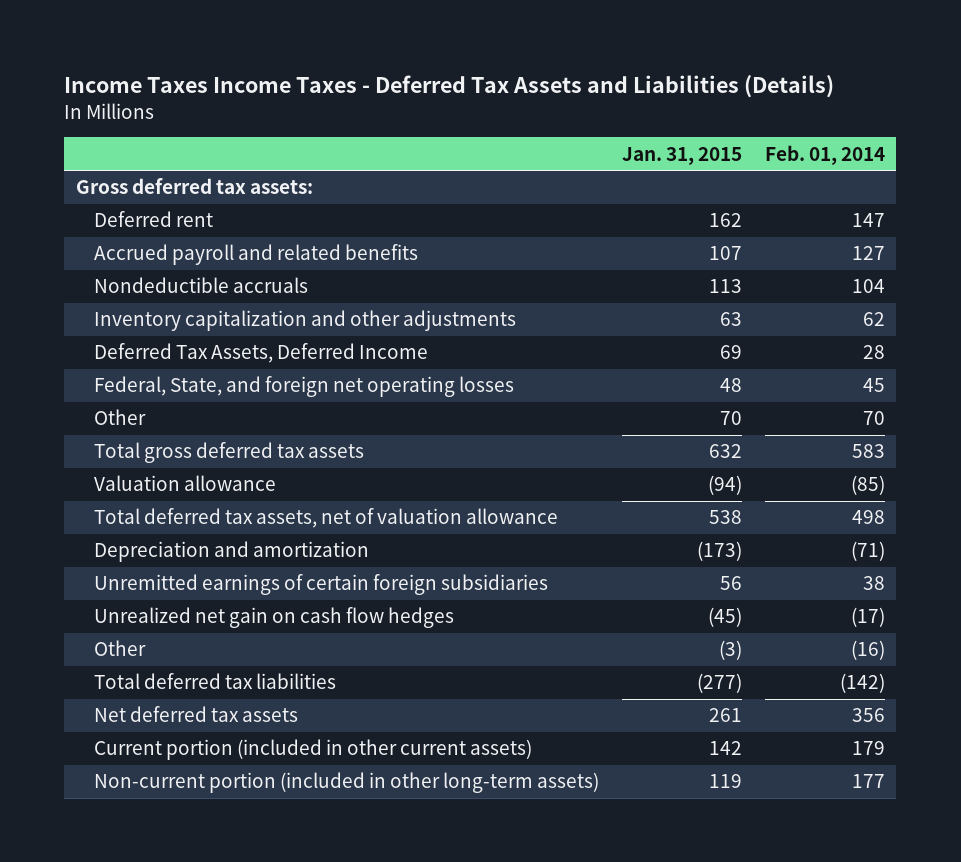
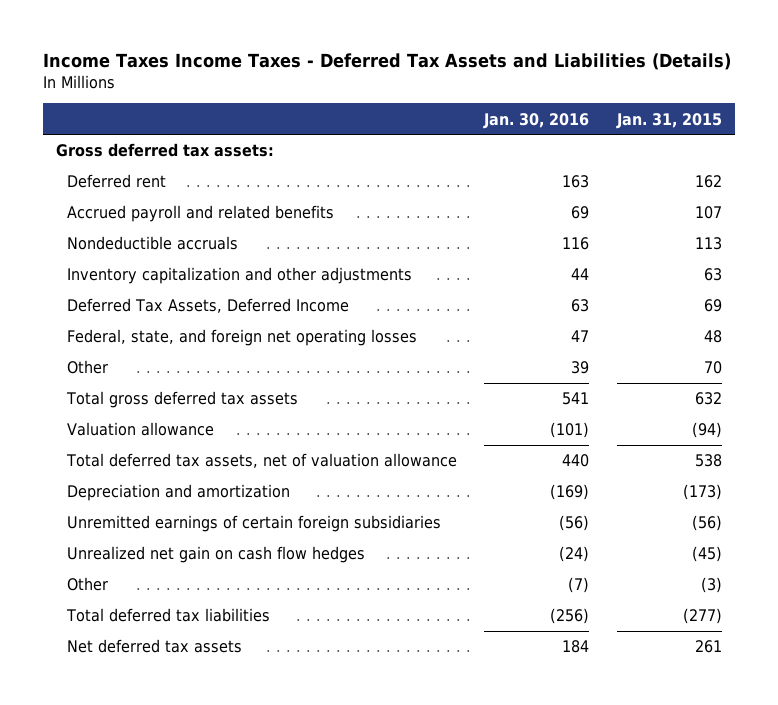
- | Jan. 31, 2015 | Feb. 01, 2014
+ | Jan. 30, 2016 | Jan. 31, 2015
- Federal, State, and foreign net operating losses | 48 | 45
+ Federal, state, and foreign net operating losses | 47 | 48
- Unremitted earnings of certain foreign subsidiaries | 56 | 38
+ Unremitted earnings of certain foreign subsidiaries | (56) | (56)
- Current portion (included in other current assets) | 142 | 179
- Non-current portion (included in other long-term assets) | 119 | 177

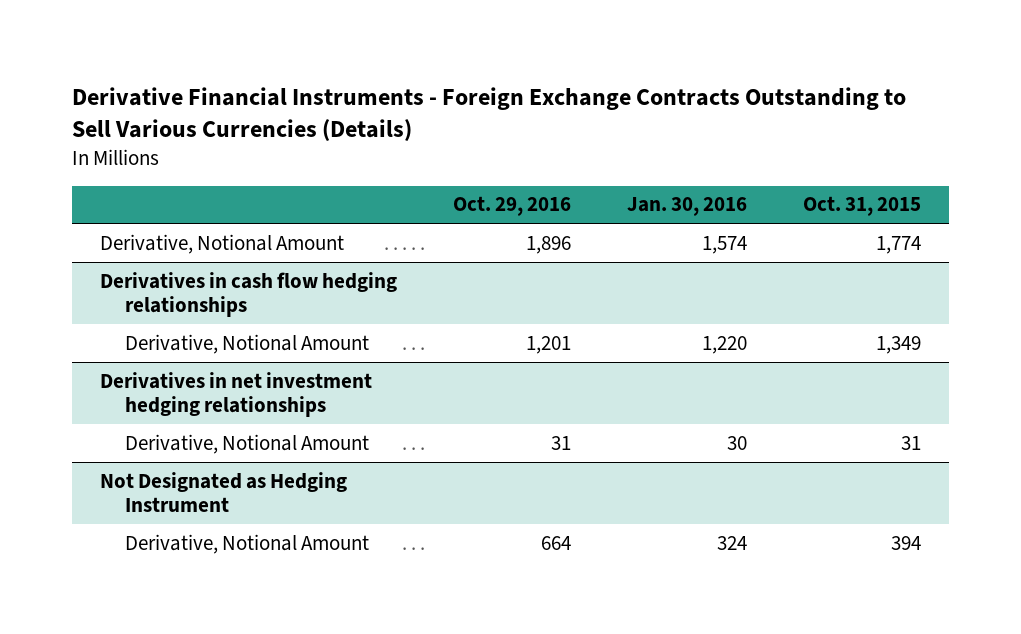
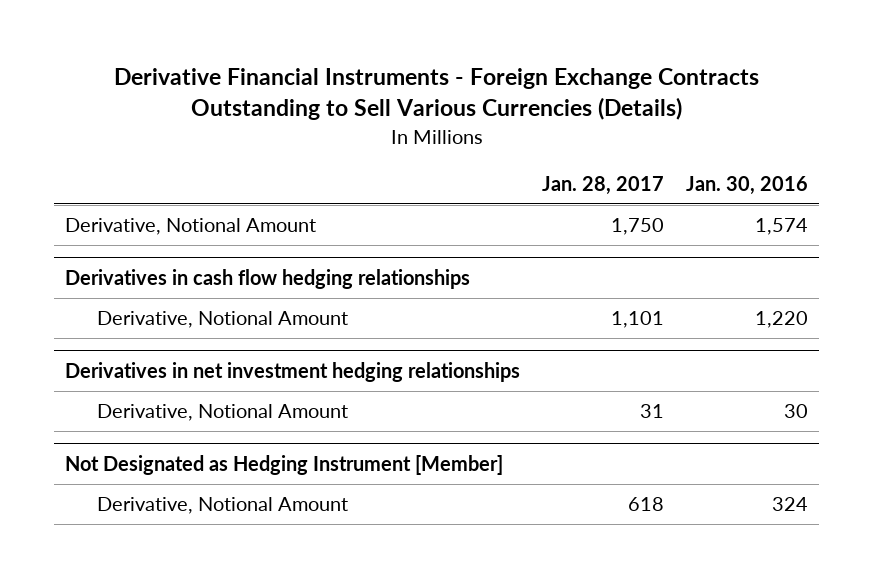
- | Oct. 29, 2016 | Jan. 30, 2016 | Oct. 31, 2015
+ | Jan. 28, 2017 | Jan. 30, 2016
- Not Designated as Hedging Instrument
+ Not Designated as Hedging Instrument [Member]

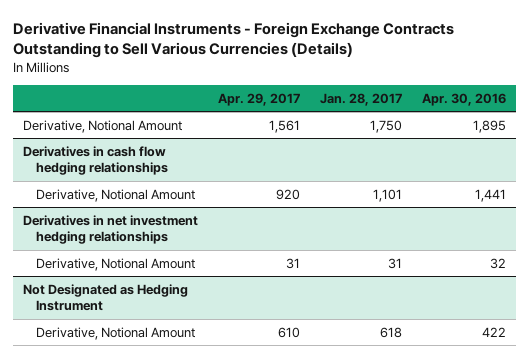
- | Jan. 28, 2017 | Jan. 30, 2016
+ | Apr. 29, 2017 | Jan. 28, 2017 | Apr. 30, 2016
- Not Designated as Hedging Instrument [Member]
+ Not Designated as Hedging Instrument

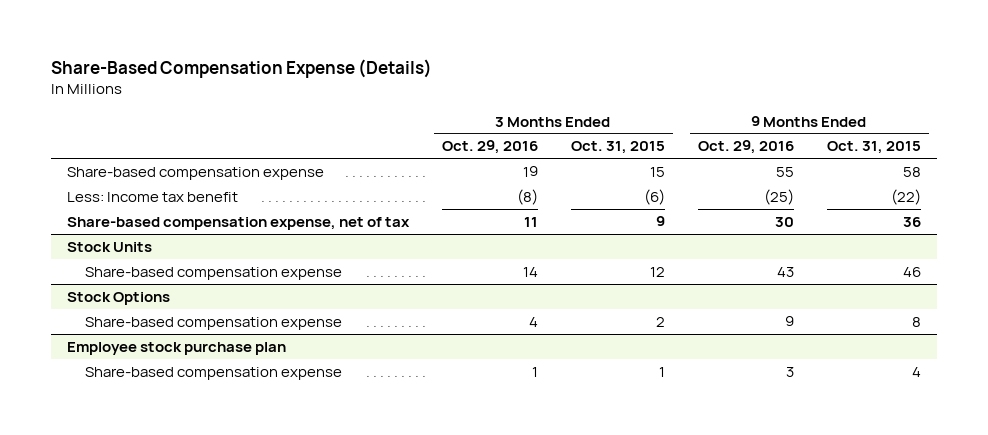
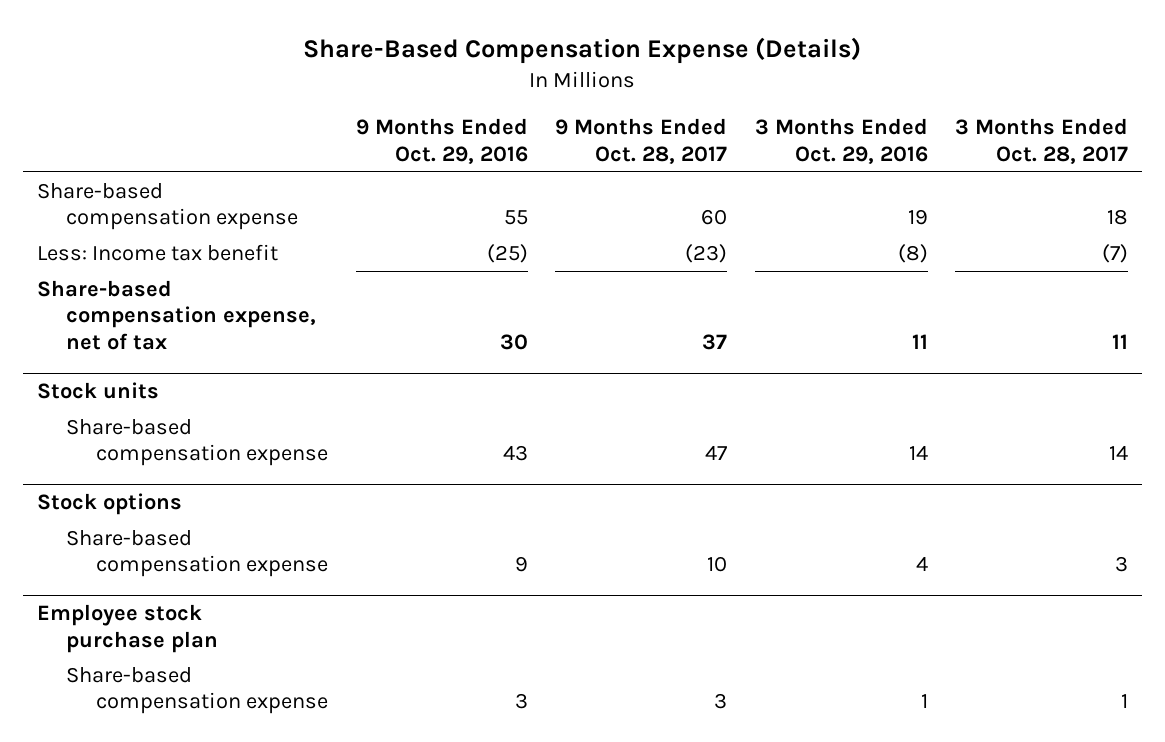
- | 3 Months Ended Oct. 29, 2016 | 3 Months Ended Oct. 31, 2015 | 9 Months Ended Oct. 29, 2016 | 9 Months Ended Oct. 31, 2015
+ | 9 Months Ended Oct. 29, 2016 | 9 Months Ended Oct. 28, 2017 | 3 Months Ended Oct. 29, 2016 | 3 Months Ended Oct. 28, 2017
- Stock Units
+ Stock units
- Stock Options
+ Stock options

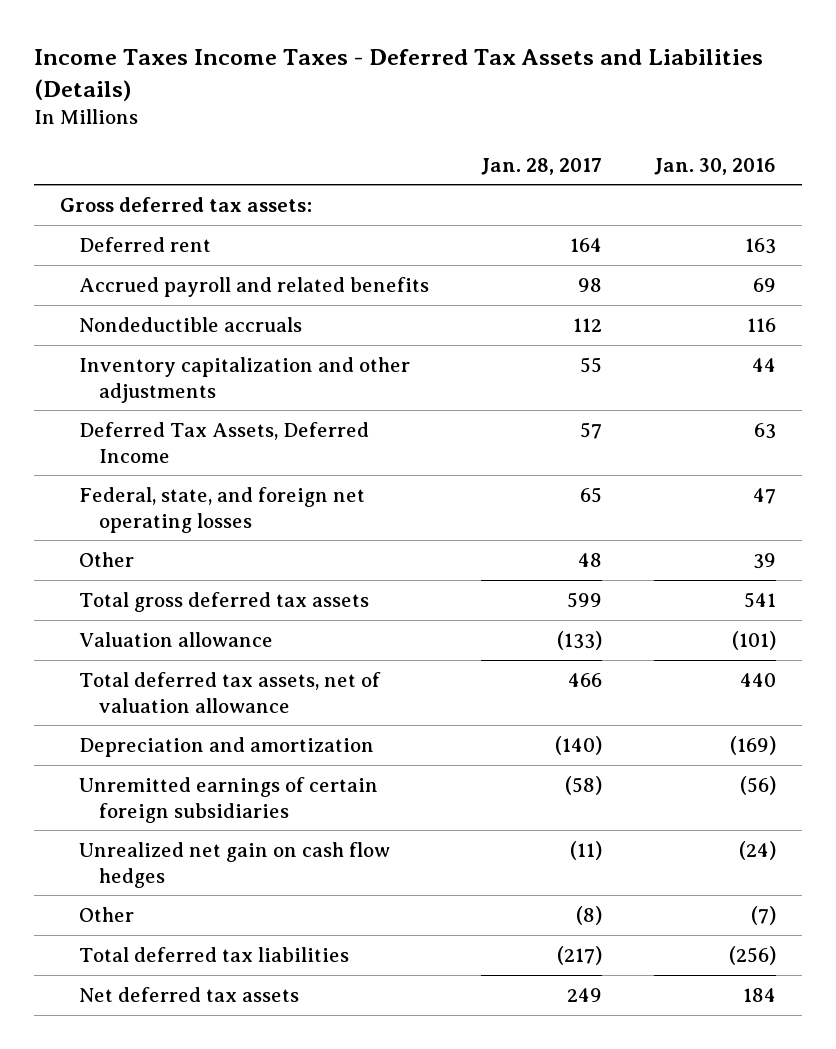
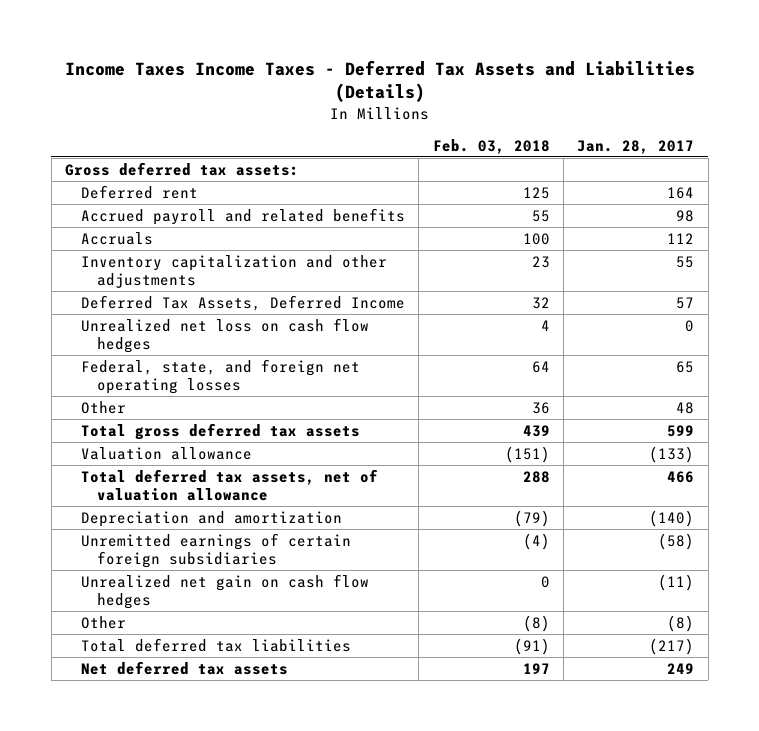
- | Jan. 28, 2017 | Jan. 30, 2016
+ | Feb. 03, 2018 | Jan. 28, 2017
- Nondeductible accruals | 112 | 116
+ Accruals | 100 | 112
+ Unrealized net loss on cash flow hedges | 4 | 0

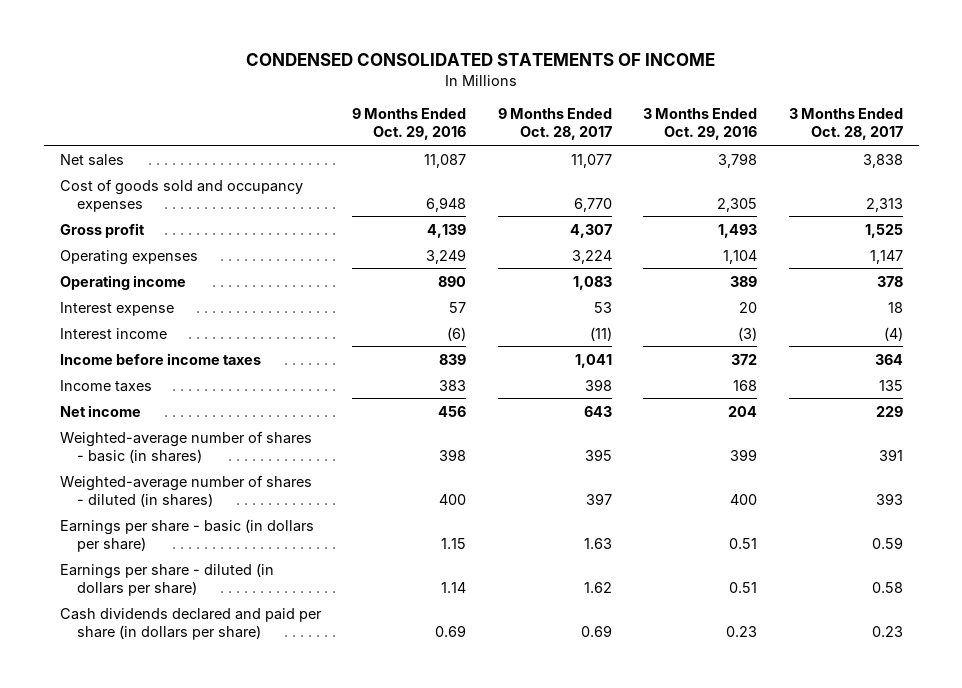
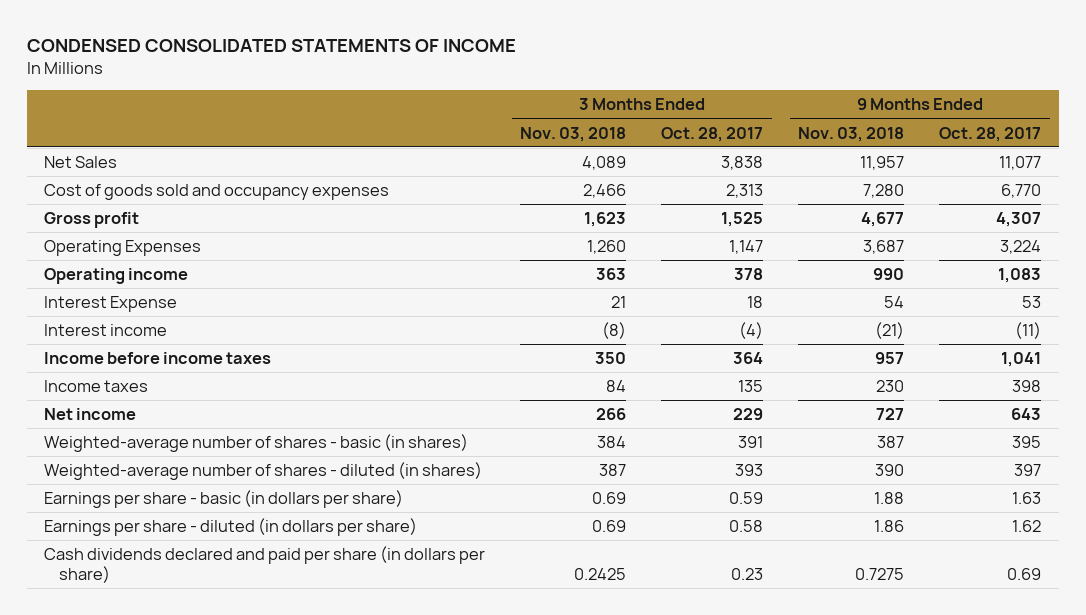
- | 9 Months Ended Oct. 29, 2016 | 9 Months Ended Oct. 28, 2017 | 3 Months Ended Oct. 29, 2016 | 3 Months Ended Oct. 28, 2017
+ | 3 Months Ended Nov. 03, 2018 | 3 Months Ended Oct. 28, 2017 | 9 Months Ended Nov. 03, 2018 | 9 Months Ended Oct. 28, 2017
- Net sales | 11,087 | 11,077 | 3,798 | 3,838
+ Net Sales | 4,089 | 3,838 | 11,957 | 11,077
- Operating expenses | 3,249 | 3,224 | 1,104 | 1,147
+ Operating Expenses | 1,260 | 1,147 | 3,687 | 3,224
- Interest expense | 57 | 53 | 20 | 18
+ Interest Expense | 21 | 18 | 54 | 53

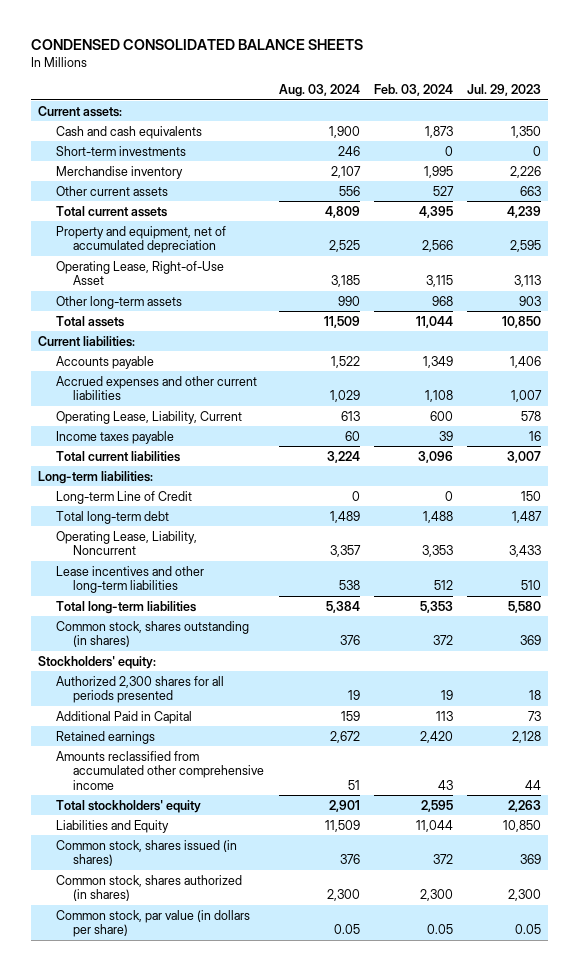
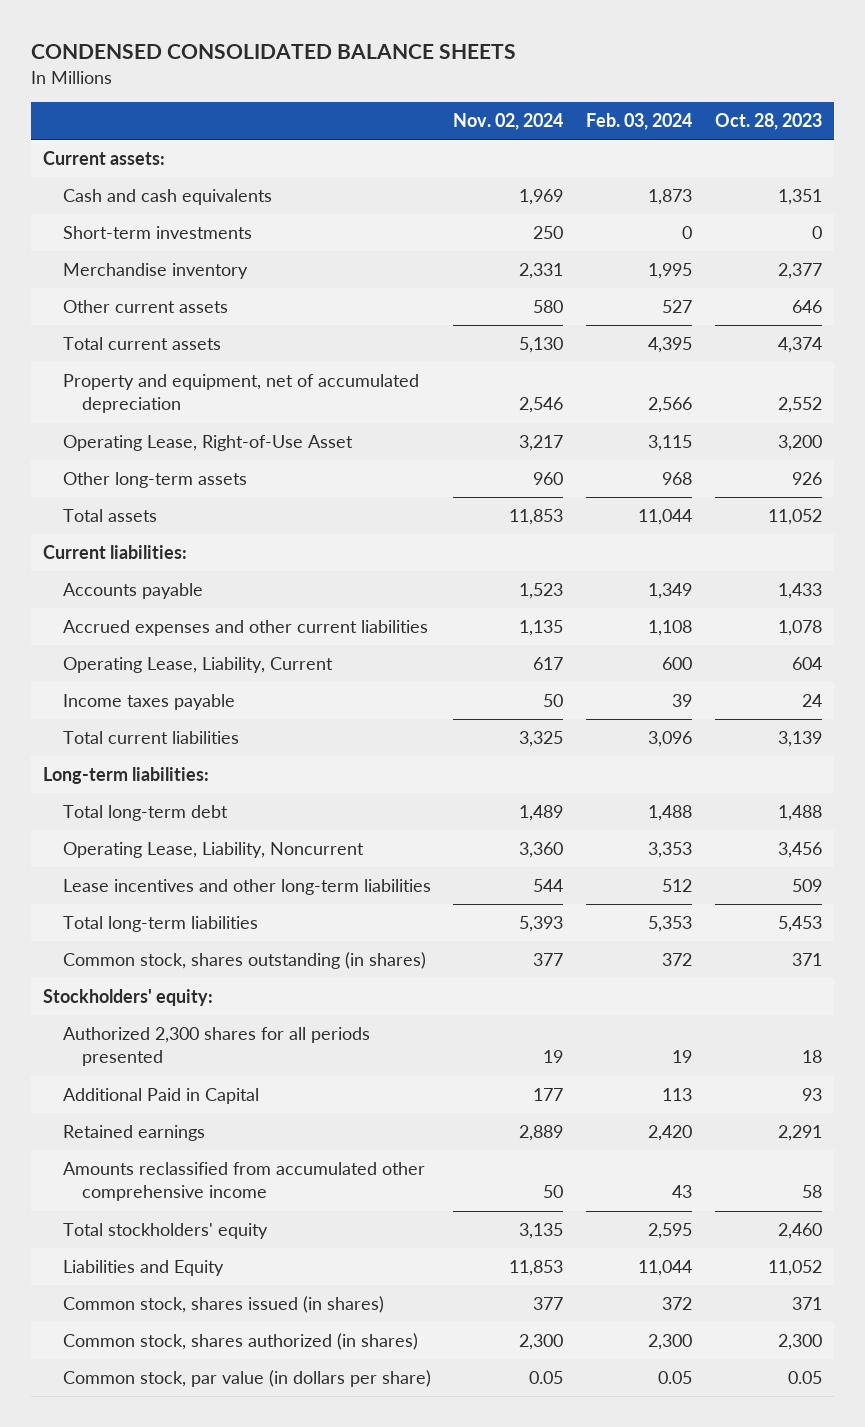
- | Aug. 03, 2024 | Feb. 03, 2024 | Jul. 29, 2023
+ | Nov. 02, 2024 | Feb. 03, 2024 | Oct. 28, 2023
- Long-term Line of Credit | 0 | 0 | 150

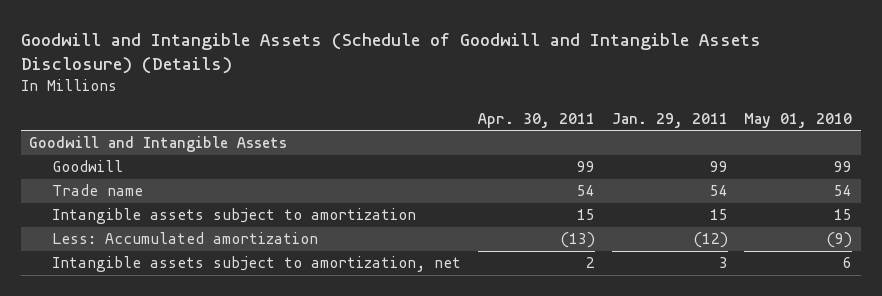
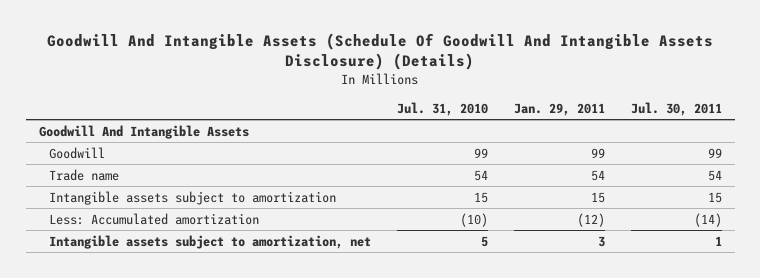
- Goodwill and Intangible Assets (Schedule of Goodwill and Intangible Assets Disclosure) (Details)
+ Goodwill And Intangible Assets (Schedule Of Goodwill And Intangible Assets Disclosure) (Details)
- | Apr. 30, 2011 | Jan. 29, 2011 | May 01, 2010
+ | Jul. 31, 2010 | Jan. 29, 2011 | Jul. 30, 2011
- Goodwill and Intangible Assets
+ Goodwill And Intangible Assets

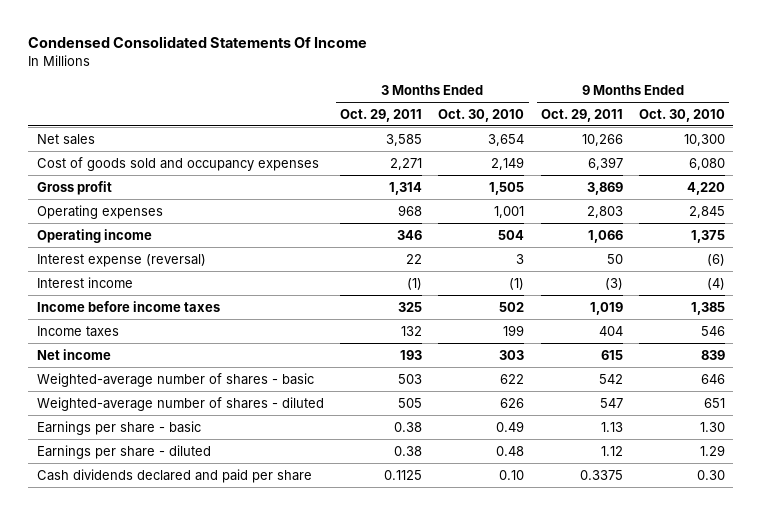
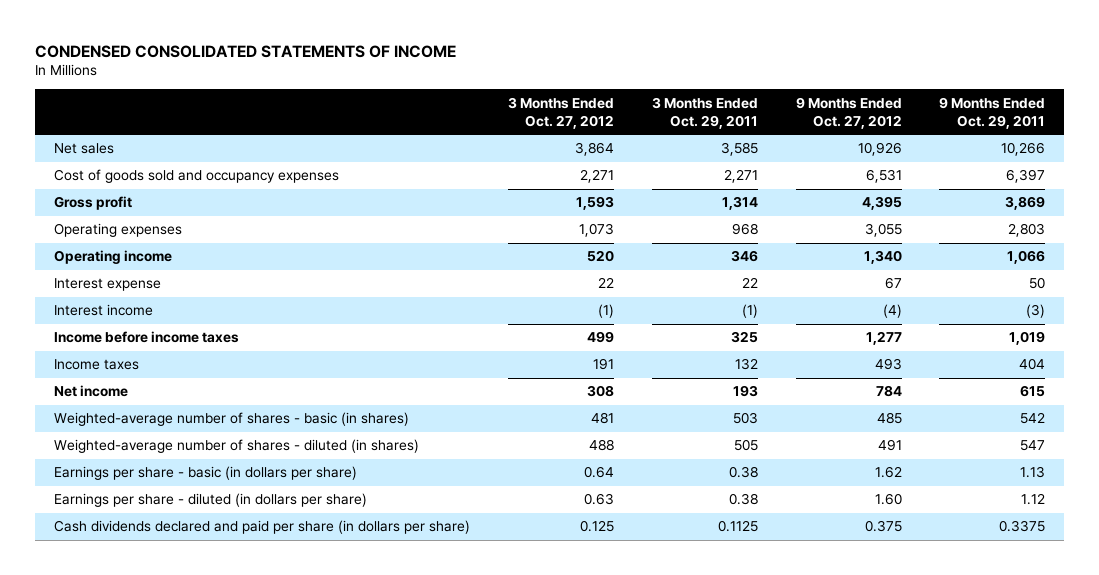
- Condensed Consolidated Statements Of Income
+ CONDENSED CONSOLIDATED STATEMENTS OF INCOME
- | 3 Months Ended Oct. 29, 2011 | 3 Months Ended Oct. 30, 2010 | 9 Months Ended Oct. 29, 2011 | 9 Months Ended Oct. 30, 2010
+ | 3 Months Ended Oct. 27, 2012 | 3 Months Ended Oct. 29, 2011 | 9 Months Ended Oct. 27, 2012 | 9 Months Ended Oct. 29, 2011
- Interest expense (reversal) | 22 | 3 | 50 | (6)
+ Interest expense | 22 | 22 | 67 | 50
- Weighted-average number of shares - basic | 503 | 622 | 542 | 646
- Weighted-average number of shares - diluted | 505 | 626 | 547 | 651
- Earnings per share - basic | 0.38 | 0.49 | 1.13 | 1.30
- Earnings per share - diluted | 0.38 | 0.48 | 1.12 | 1.29
- Cash dividends declared and paid per share | 0.1125 | 0.10 | 0.3375 | 0.30
+ Weighted-average number of shares - basic (in shares) | 481 | 503 | 485 | 542
+ Weighted-average number of shares - diluted (in shares) | 488 | 505 | 491 | 547
+ Earnings per share - basic (in dollars per share) | 0.64 | 0.38 | 1.62 | 1.13
+ Earnings per share - diluted (in dollars per share) | 0.63 | 0.38 | 1.60 | 1.12
+ Cash dividends declared and paid per share (in dollars per share) | 0.125 | 0.1125 | 0.375 | 0.3375

